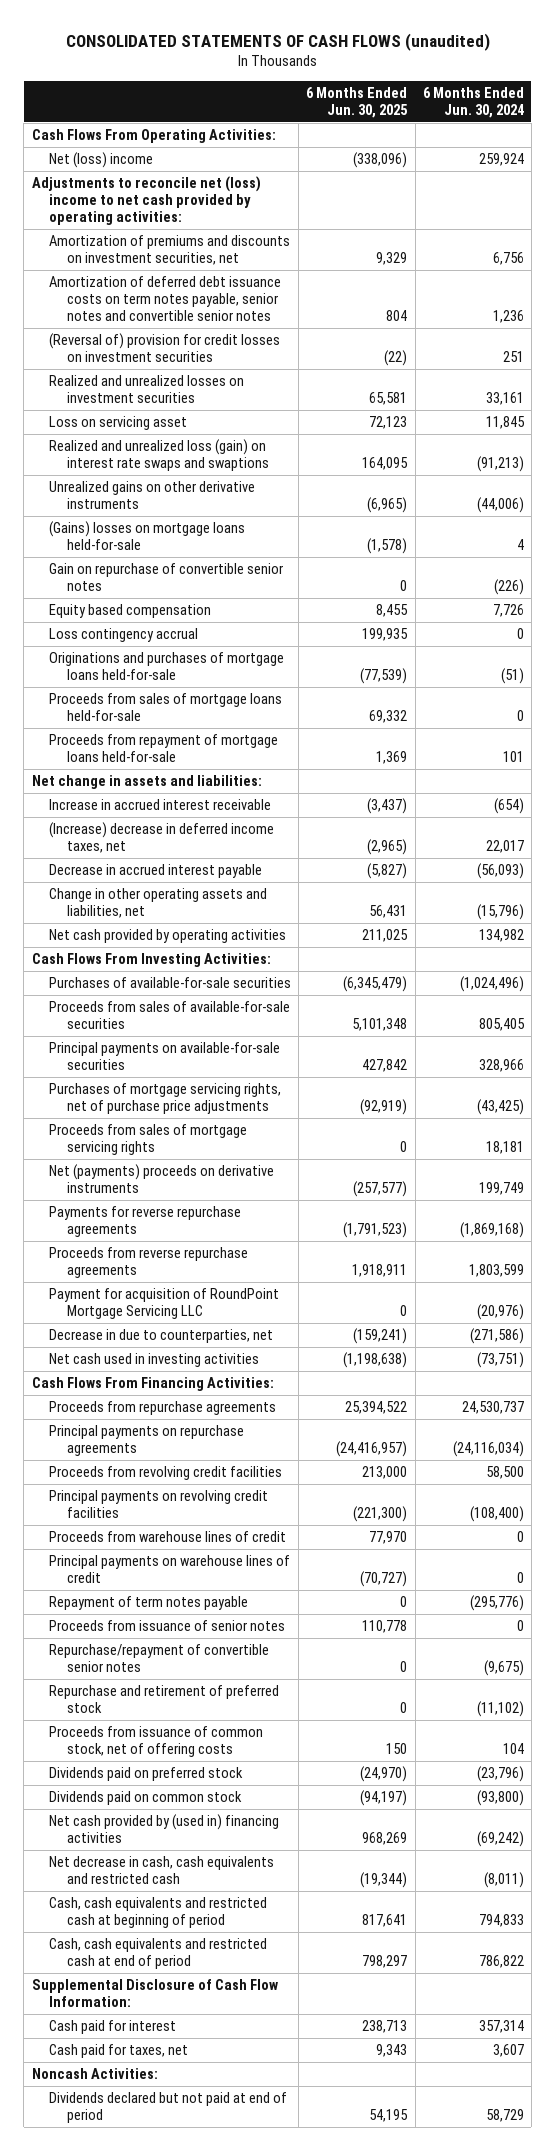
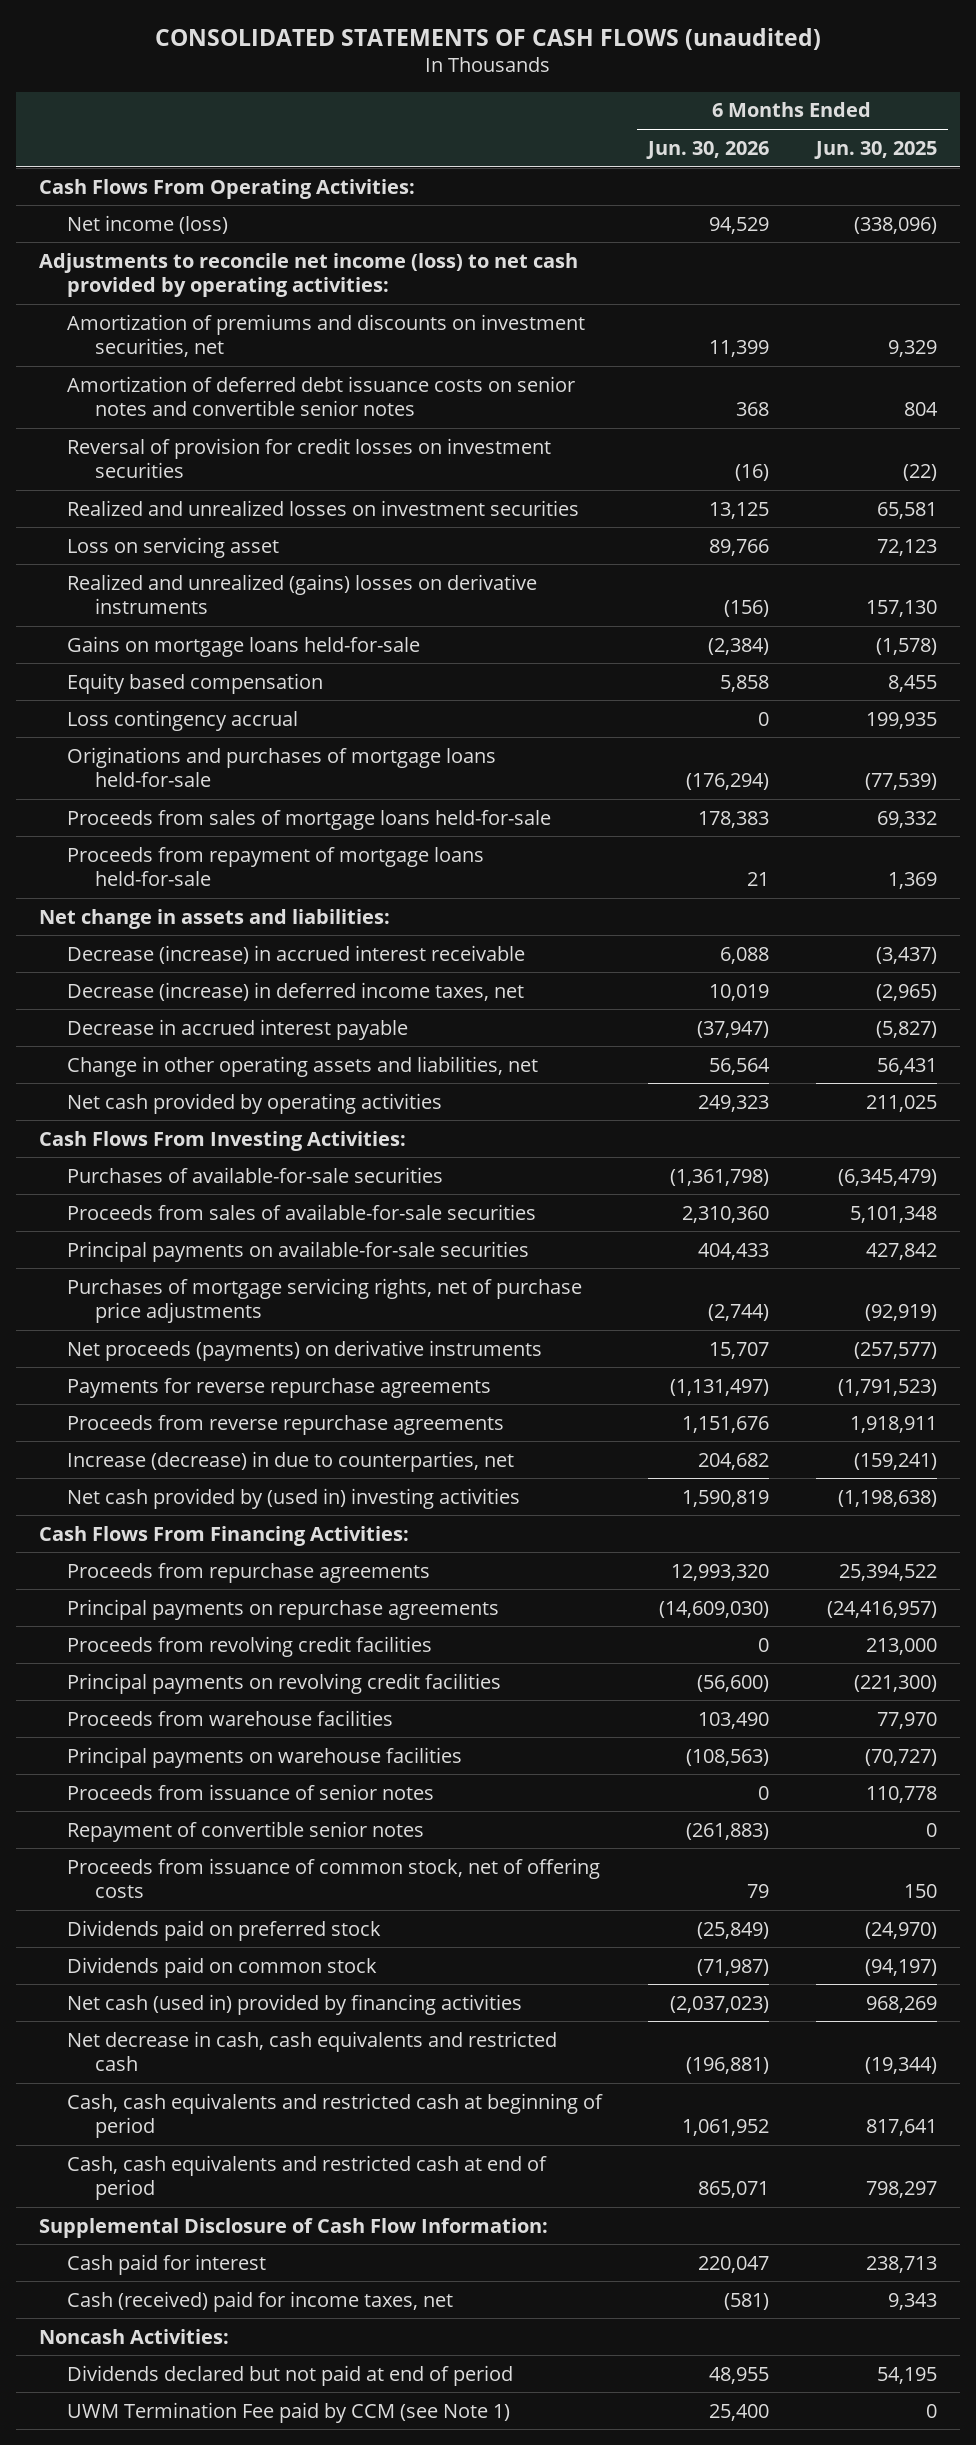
- | 6 Months Ended Jun. 30, 2025 | 6 Months Ended Jun. 30, 2024
+ | 6 Months Ended Jun. 30, 2026 | 6 Months Ended Jun. 30, 2025
- Net (loss) income | (338,096) | 259,924
- Adjustments to reconcile net (loss) income to net cash provided by operating activities:
+ Net income (loss) | 94,529 | (338,096)
+ Adjustments to reconcile net income (loss) to net cash provided by operating activities:
- Amortization of deferred debt issuance costs on term notes payable, senior notes and convertible senior notes | 804 | 1,236
- (Reversal of) provision for credit losses on investment securities | (22) | 251
+ Amortization of deferred debt issuance costs on senior notes and convertible senior notes | 368 | 804
+ Reversal of provision for credit losses on investment securities | (16) | (22)
- Realized and unrealized loss (gain) on interest rate swaps and swaptions | 164,095 | (91,213)
- Unrealized gains on other derivative instruments | (6,965) | (44,006)
- (Gains) losses on mortgage loans held-for-sale | (1,578) | 4
- Gain on repurchase of convertible senior notes | 0 | (226)
+ Realized and unrealized (gains) losses on derivative instruments | (156) | 157,130
+ Gains on mortgage loans held-for-sale | (2,384) | (1,578)
- Increase in accrued interest receivable | (3,437) | (654)
- (Increase) decrease in deferred income taxes, net | (2,965) | 22,017
+ Decrease (increase) in accrued interest receivable | 6,088 | (3,437)
+ Decrease (increase) in deferred income taxes, net | 10,019 | (2,965)
- Proceeds from sales of mortgage servicing rights | 0 | 18,181
- Net (payments) proceeds on derivative instruments | (257,577) | 199,749
+ Net proceeds (payments) on derivative instruments | 15,707 | (257,577)
- Payment for acquisition of RoundPoint Mortgage Servicing LLC | 0 | (20,976)
- Decrease in due to counterparties, net | (159,241) | (271,586)
- Net cash used in investing activities | (1,198,638) | (73,751)
+ Increase (decrease) in due to counterparties, net | 204,682 | (159,241)
+ Net cash provided by (used in) investing activities | 1,590,819 | (1,198,638)
- Proceeds from warehouse lines of credit | 77,970 | 0
- Principal payments on warehouse lines of credit | (70,727) | 0
- Repayment of term notes payable | 0 | (295,776)
+ Proceeds from warehouse facilities | 103,490 | 77,970
+ Principal payments on warehouse facilities | (108,563) | (70,727)
- Repurchase/repayment of convertible senior notes | 0 | (9,675)
- Repurchase and retirement of preferred stock | 0 | (11,102)
+ Repayment of convertible senior notes | (261,883) | 0
- Net cash provided by (used in) financing activities | 968,269 | (69,242)
+ Net cash (used in) provided by financing activities | (2,037,023) | 968,269
- Cash paid for taxes, net | 9,343 | 3,607
+ Cash (received) paid for income taxes, net | (581) | 9,343
+ UWM Termination Fee paid by CCM (see Note 1) | 25,400 | 0

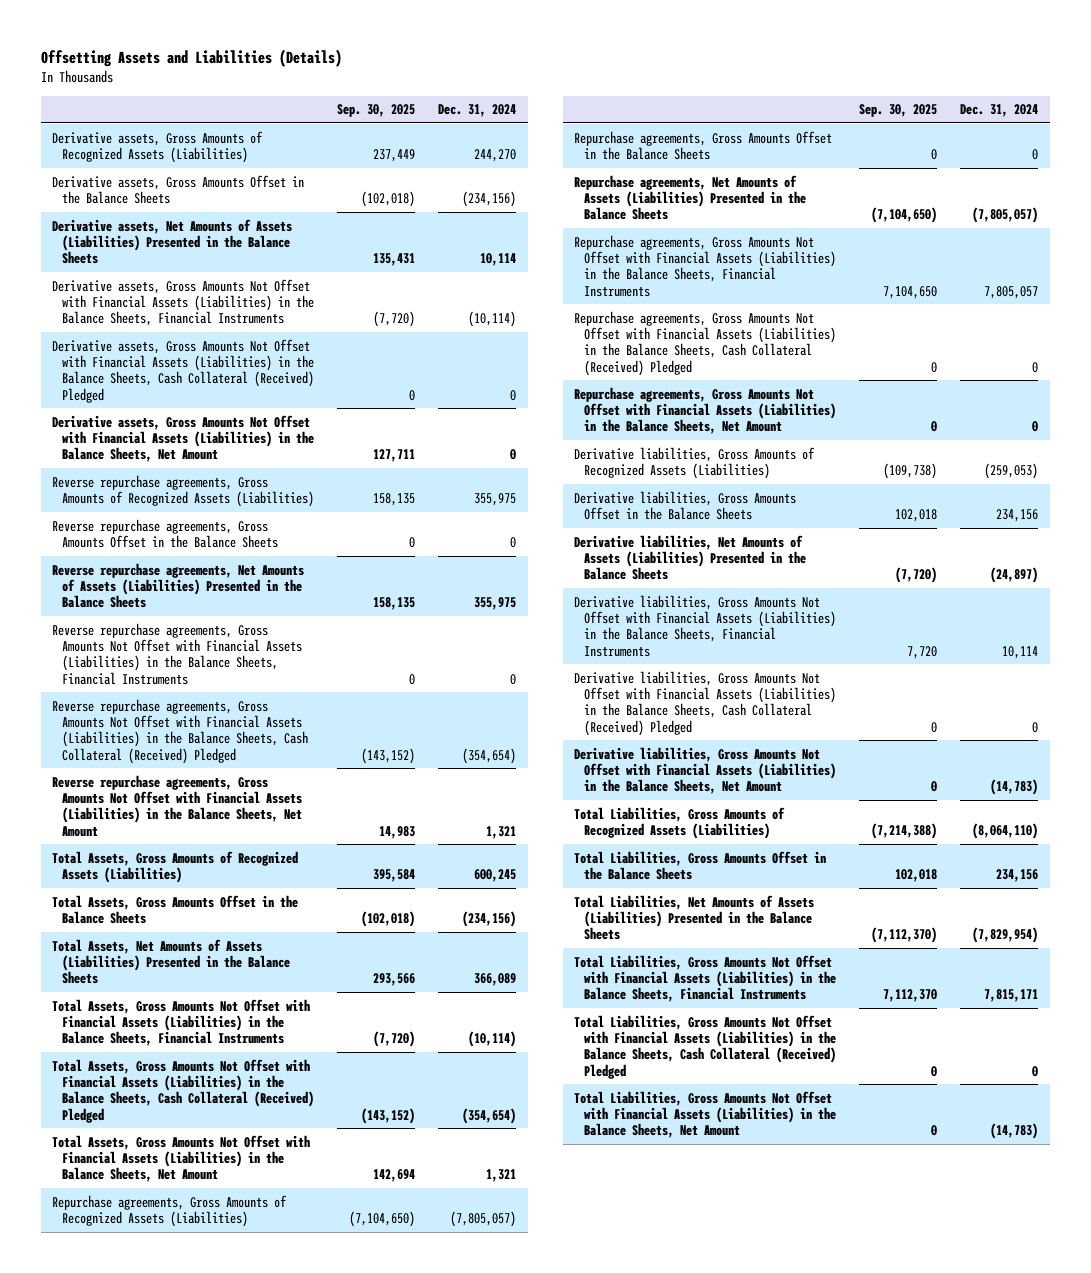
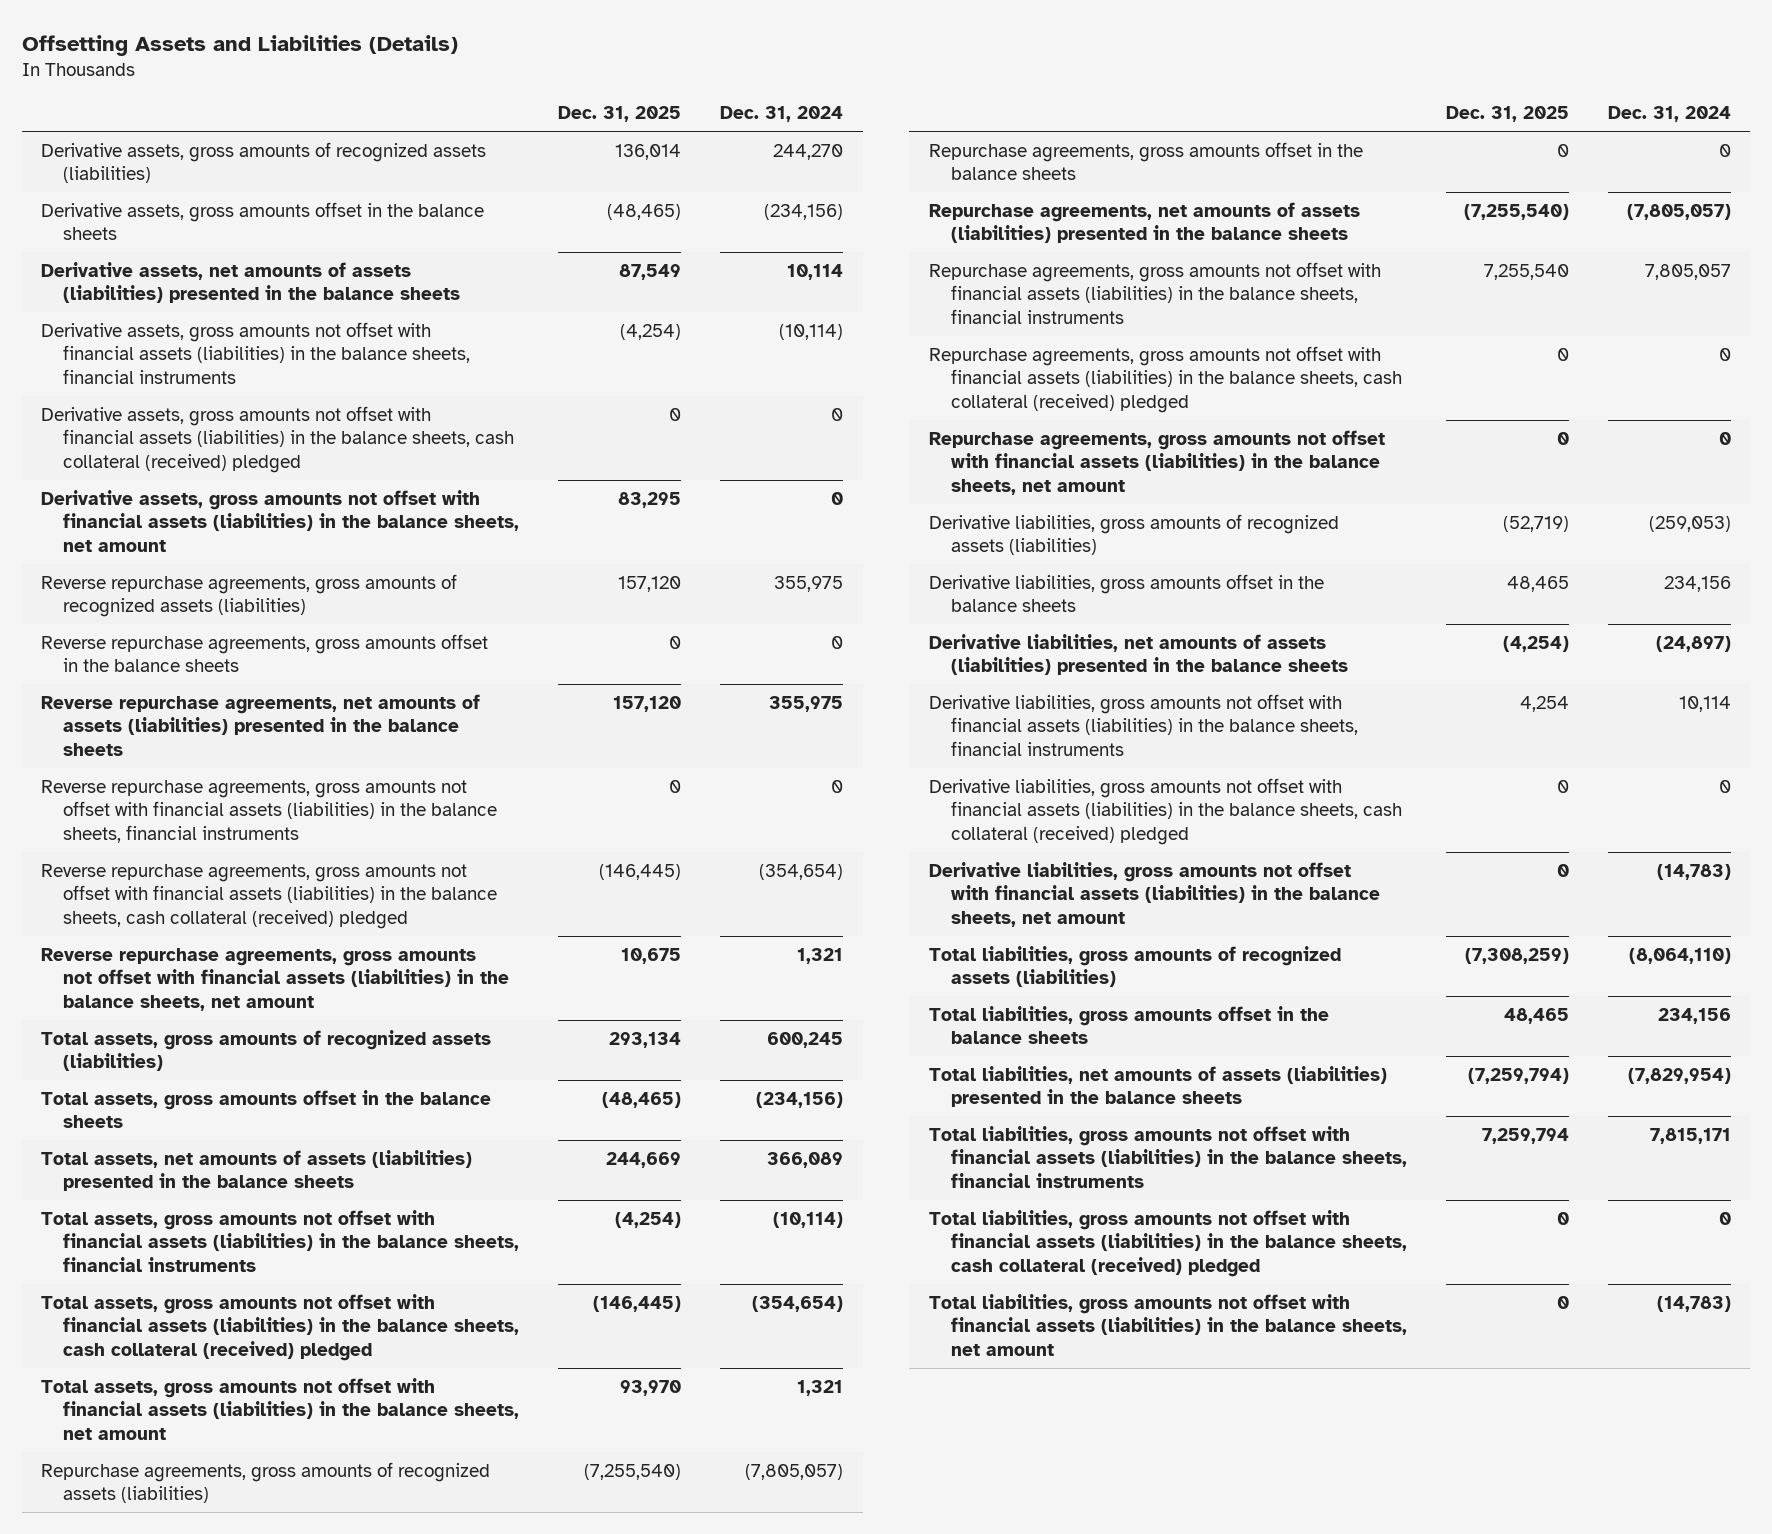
- | Sep. 30, 2025 | Dec. 31, 2024
+ | Dec. 31, 2025 | Dec. 31, 2024
- Derivative assets, Gross Amounts of Recognized Assets (Liabilities) | 237,449 | 244,270
- Derivative assets, Gross Amounts Offset in the Balance Sheets | (102,018) | (234,156)
- Derivative assets, Net Amounts of Assets (Liabilities) Presented in the Balance Sheets | 135,431 | 10,114
- Derivative assets, Gross Amounts Not Offset with Financial Assets (Liabilities) in the Balance Sheets, Financial Instruments | (7,720) | (10,114)
- Derivative assets, Gross Amounts Not Offset with Financial Assets (Liabilities) in the Balance Sheets, Cash Collateral (Received) Pledged | 0 | 0
- Derivative assets, Gross Amounts Not Offset with Financial Assets (Liabilities) in the Balance Sheets, Net Amount | 127,711 | 0
- Reverse repurchase agreements, Gross Amounts of Recognized Assets (Liabilities) | 158,135 | 355,975
- Reverse repurchase agreements, Gross Amounts Offset in the Balance Sheets | 0 | 0
- Reverse repurchase agreements, Net Amounts of Assets (Liabilities) Presented in the Balance Sheets | 158,135 | 355,975
- Reverse repurchase agreements, Gross Amounts Not Offset with Financial Assets (Liabilities) in the Balance Sheets, Financial Instruments | 0 | 0
- Reverse repurchase agreements, Gross Amounts Not Offset with Financial Assets (Liabilities) in the Balance Sheets, Cash Collateral (Received) Pledged | (143,152) | (354,654)
- Reverse repurchase agreements, Gross Amounts Not Offset with Financial Assets (Liabilities) in the Balance Sheets, Net Amount | 14,983 | 1,321
- Total Assets, Gross Amounts of Recognized Assets (Liabilities) | 395,584 | 600,245
- Total Assets, Gross Amounts Offset in the Balance Sheets | (102,018) | (234,156)
- Total Assets, Net Amounts of Assets (Liabilities) Presented in the Balance Sheets | 293,566 | 366,089
- Total Assets, Gross Amounts Not Offset with Financial Assets (Liabilities) in the Balance Sheets, Financial Instruments | (7,720) | (10,114)
- Total Assets, Gross Amounts Not Offset with Financial Assets (Liabilities) in the Balance Sheets, Cash Collateral (Received) Pledged | (143,152) | (354,654)
- Total Assets, Gross Amounts Not Offset with Financial Assets (Liabilities) in the Balance Sheets, Net Amount | 142,694 | 1,321
- Repurchase agreements, Gross Amounts of Recognized Assets (Liabilities) | (7,104,650) | (7,805,057)
- Repurchase agreements, Gross Amounts Offset in the Balance Sheets | 0 | 0
- Repurchase agreements, Net Amounts of Assets (Liabilities) Presented in the Balance Sheets | (7,104,650) | (7,805,057)
- Repurchase agreements, Gross Amounts Not Offset with Financial Assets (Liabilities) in the Balance Sheets, Financial Instruments | 7,104,650 | 7,805,057
- Repurchase agreements, Gross Amounts Not Offset with Financial Assets (Liabilities) in the Balance Sheets, Cash Collateral (Received) Pledged | 0 | 0
- Repurchase agreements, Gross Amounts Not Offset with Financial Assets (Liabilities) in the Balance Sheets, Net Amount | 0 | 0
- Derivative liabilities, Gross Amounts of Recognized Assets (Liabilities) | (109,738) | (259,053)
- Derivative liabilities, Gross Amounts Offset in the Balance Sheets | 102,018 | 234,156
- Derivative liabilities, Net Amounts of Assets (Liabilities) Presented in the Balance Sheets | (7,720) | (24,897)
- Derivative liabilities, Gross Amounts Not Offset with Financial Assets (Liabilities) in the Balance Sheets, Financial Instruments | 7,720 | 10,114
- Derivative liabilities, Gross Amounts Not Offset with Financial Assets (Liabilities) in the Balance Sheets, Cash Collateral (Received) Pledged | 0 | 0
- Derivative liabilities, Gross Amounts Not Offset with Financial Assets (Liabilities) in the Balance Sheets, Net Amount | 0 | (14,783)
- Total Liabilities, Gross Amounts of Recognized Assets (Liabilities) | (7,214,388) | (8,064,110)
- Total Liabilities, Gross Amounts Offset in the Balance Sheets | 102,018 | 234,156
- Total Liabilities, Net Amounts of Assets (Liabilities) Presented in the Balance Sheets | (7,112,370) | (7,829,954)
- Total Liabilities, Gross Amounts Not Offset with Financial Assets (Liabilities) in the Balance Sheets, Financial Instruments | 7,112,370 | 7,815,171
- Total Liabilities, Gross Amounts Not Offset with Financial Assets (Liabilities) in the Balance Sheets, Cash Collateral (Received) Pledged | 0 | 0
- Total Liabilities, Gross Amounts Not Offset with Financial Assets (Liabilities) in the Balance Sheets, Net Amount | 0 | (14,783)
+ Derivative assets, gross amounts of recognized assets (liabilities) | 136,014 | 244,270
+ Derivative assets, gross amounts offset in the balance sheets | (48,465) | (234,156)
+ Derivative assets, net amounts of assets (liabilities) presented in the balance sheets | 87,549 | 10,114
+ Derivative assets, gross amounts not offset with financial assets (liabilities) in the balance sheets, financial instruments | (4,254) | (10,114)
+ Derivative assets, gross amounts not offset with financial assets (liabilities) in the balance sheets, cash collateral (received) pledged | 0 | 0
+ Derivative assets, gross amounts not offset with financial assets (liabilities) in the balance sheets, net amount | 83,295 | 0
+ Reverse repurchase agreements, gross amounts of recognized assets (liabilities) | 157,120 | 355,975
+ Reverse repurchase agreements, gross amounts offset in the balance sheets | 0 | 0
+ Reverse repurchase agreements, net amounts of assets (liabilities) presented in the balance sheets | 157,120 | 355,975
+ Reverse repurchase agreements, gross amounts not offset with financial assets (liabilities) in the balance sheets, financial instruments | 0 | 0
+ Reverse repurchase agreements, gross amounts not offset with financial assets (liabilities) in the balance sheets, cash collateral (received) pledged | (146,445) | (354,654)
+ Reverse repurchase agreements, gross amounts not offset with financial assets (liabilities) in the balance sheets, net amount | 10,675 | 1,321
+ Total assets, gross amounts of recognized assets (liabilities) | 293,134 | 600,245
+ Total assets, gross amounts offset in the balance sheets | (48,465) | (234,156)
+ Total assets, net amounts of assets (liabilities) presented in the balance sheets | 244,669 | 366,089
+ Total assets, gross amounts not offset with financial assets (liabilities) in the balance sheets, financial instruments | (4,254) | (10,114)
+ Total assets, gross amounts not offset with financial assets (liabilities) in the balance sheets, cash collateral (received) pledged | (146,445) | (354,654)
+ Total assets, gross amounts not offset with financial assets (liabilities) in the balance sheets, net amount | 93,970 | 1,321
+ Repurchase agreements, gross amounts of recognized assets (liabilities) | (7,255,540) | (7,805,057)
+ Repurchase agreements, gross amounts offset in the balance sheets | 0 | 0
+ Repurchase agreements, net amounts of assets (liabilities) presented in the balance sheets | (7,255,540) | (7,805,057)
+ Repurchase agreements, gross amounts not offset with financial assets (liabilities) in the balance sheets, financial instruments | 7,255,540 | 7,805,057
+ Repurchase agreements, gross amounts not offset with financial assets (liabilities) in the balance sheets, cash collateral (received) pledged | 0 | 0
+ Repurchase agreements, gross amounts not offset with financial assets (liabilities) in the balance sheets, net amount | 0 | 0
+ Derivative liabilities, gross amounts of recognized assets (liabilities) | (52,719) | (259,053)
+ Derivative liabilities, gross amounts offset in the balance sheets | 48,465 | 234,156
+ Derivative liabilities, net amounts of assets (liabilities) presented in the balance sheets | (4,254) | (24,897)
+ Derivative liabilities, gross amounts not offset with financial assets (liabilities) in the balance sheets, financial instruments | 4,254 | 10,114
+ Derivative liabilities, gross amounts not offset with financial assets (liabilities) in the balance sheets, cash collateral (received) pledged | 0 | 0
+ Derivative liabilities, gross amounts not offset with financial assets (liabilities) in the balance sheets, net amount | 0 | (14,783)
+ Total liabilities, gross amounts of recognized assets (liabilities) | (7,308,259) | (8,064,110)
+ Total liabilities, gross amounts offset in the balance sheets | 48,465 | 234,156
+ Total liabilities, net amounts of assets (liabilities) presented in the balance sheets | (7,259,794) | (7,829,954)
+ Total liabilities, gross amounts not offset with financial assets (liabilities) in the balance sheets, financial instruments | 7,259,794 | 7,815,171
+ Total liabilities, gross amounts not offset with financial assets (liabilities) in the balance sheets, cash collateral (received) pledged | 0 | 0
+ Total liabilities, gross amounts not offset with financial assets (liabilities) in the balance sheets, net amount | 0 | (14,783)

